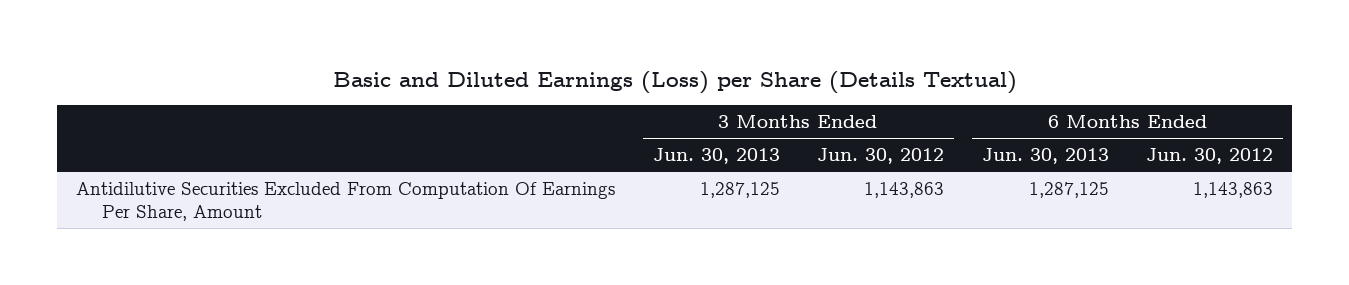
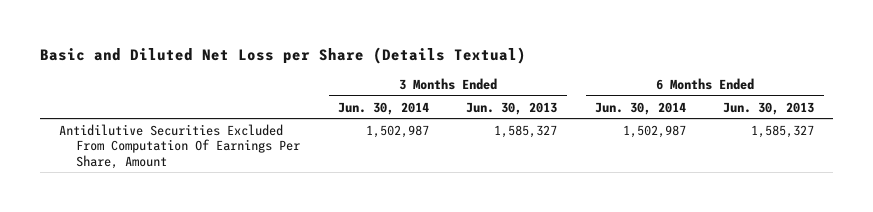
- Basic and Diluted Earnings (Loss) per Share (Details Textual)
+ Basic and Diluted Net Loss per Share (Details Textual)
- | 3 Months Ended Jun. 30, 2013 | 3 Months Ended Jun. 30, 2012 | 6 Months Ended Jun. 30, 2013 | 6 Months Ended Jun. 30, 2012
+ | 3 Months Ended Jun. 30, 2014 | 3 Months Ended Jun. 30, 2013 | 6 Months Ended Jun. 30, 2014 | 6 Months Ended Jun. 30, 2013
- Antidilutive Securities Excluded From Computation Of Earnings Per Share, Amount | 1,287,125 | 1,143,863 | 1,287,125 | 1,143,863
+ Antidilutive Securities Excluded From Computation Of Earnings Per Share, Amount | 1,502,987 | 1,585,327 | 1,502,987 | 1,585,327

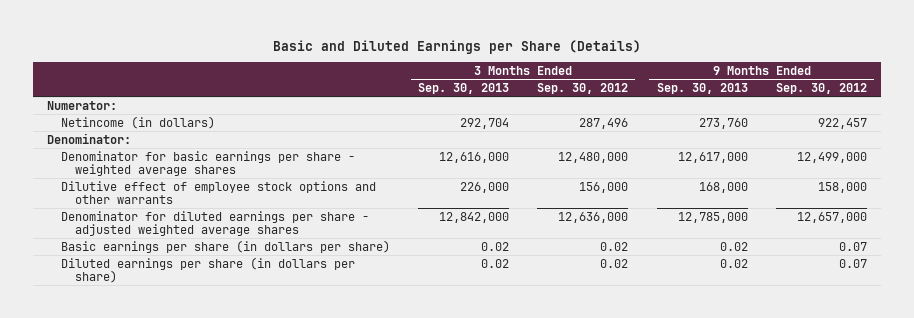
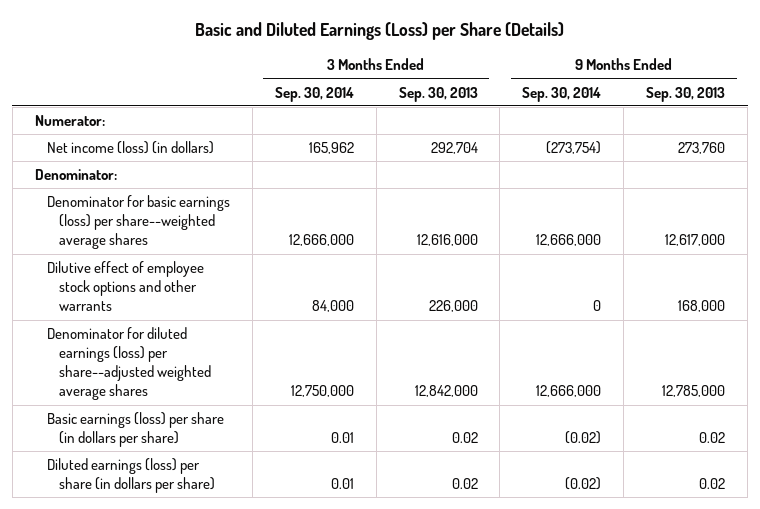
- Basic and Diluted Earnings per Share (Details)
+ Basic and Diluted Earnings (Loss) per Share (Details)
- | 3 Months Ended Sep. 30, 2013 | 3 Months Ended Sep. 30, 2012 | 9 Months Ended Sep. 30, 2013 | 9 Months Ended Sep. 30, 2012
+ | 3 Months Ended Sep. 30, 2014 | 3 Months Ended Sep. 30, 2013 | 9 Months Ended Sep. 30, 2014 | 9 Months Ended Sep. 30, 2013
- Netincome (in dollars) | 292,704 | 287,496 | 273,760 | 922,457
+ Net income (loss) (in dollars) | 165,962 | 292,704 | (273,754) | 273,760
- Denominator for basic earnings per share - weighted average shares | 12,616,000 | 12,480,000 | 12,617,000 | 12,499,000
+ Denominator for basic earnings (loss) per share--weighted average shares | 12,666,000 | 12,616,000 | 12,666,000 | 12,617,000
- Denominator for diluted earnings per share - adjusted weighted average shares | 12,842,000 | 12,636,000 | 12,785,000 | 12,657,000
- Basic earnings per share (in dollars per share) | 0.02 | 0.02 | 0.02 | 0.07
- Diluted earnings per share (in dollars per share) | 0.02 | 0.02 | 0.02 | 0.07
+ Denominator for diluted earnings (loss) per share--adjusted weighted average shares | 12,750,000 | 12,842,000 | 12,666,000 | 12,785,000
+ Basic earnings (loss) per share (in dollars per share) | 0.01 | 0.02 | (0.02) | 0.02
+ Diluted earnings (loss) per share (in dollars per share) | 0.01 | 0.02 | (0.02) | 0.02

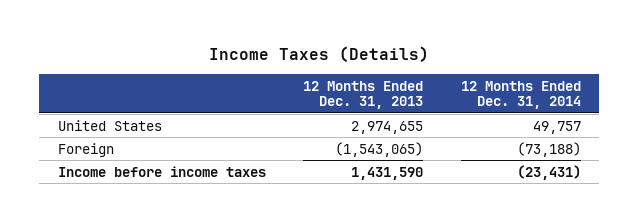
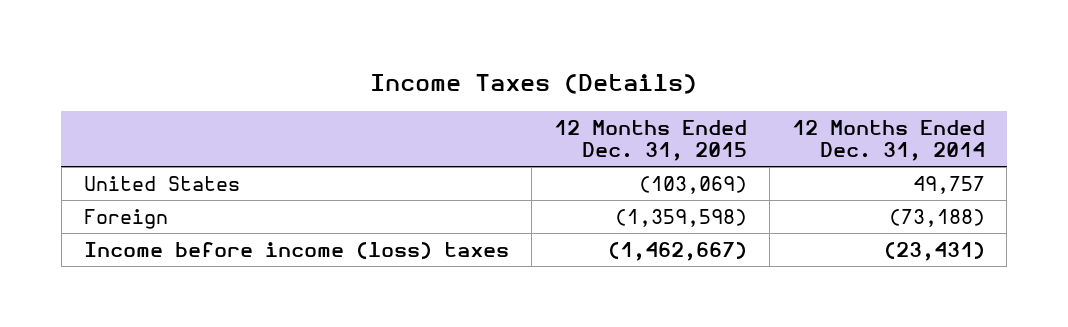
- | 12 Months Ended Dec. 31, 2013 | 12 Months Ended Dec. 31, 2014
+ | 12 Months Ended Dec. 31, 2015 | 12 Months Ended Dec. 31, 2014
- Income before income taxes | 1,431,590 | (23,431)
+ Income before income (loss) taxes | (1,462,667) | (23,431)

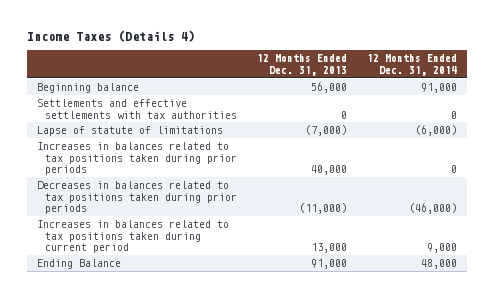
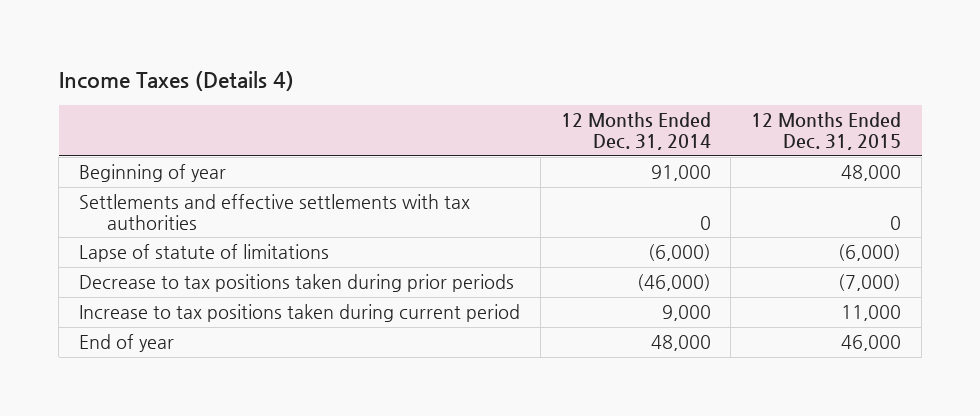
- | 12 Months Ended Dec. 31, 2013 | 12 Months Ended Dec. 31, 2014
+ | 12 Months Ended Dec. 31, 2014 | 12 Months Ended Dec. 31, 2015
- Beginning balance | 56,000 | 91,000
+ Beginning of year | 91,000 | 48,000
- Increases in balances related to tax positions taken during prior periods | 40,000 | 0
- Decreases in balances related to tax positions taken during prior periods | (11,000) | (46,000)
- Increases in balances related to tax positions taken during current period | 13,000 | 9,000
- Ending Balance | 91,000 | 48,000
+ Decrease to tax positions taken during prior periods | (46,000) | (7,000)
+ Increase to tax positions taken during current period | 9,000 | 11,000
+ End of year | 48,000 | 46,000

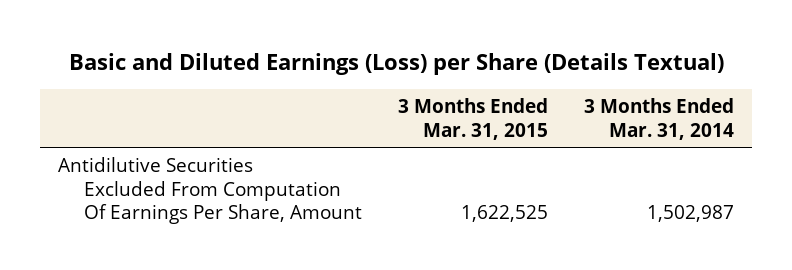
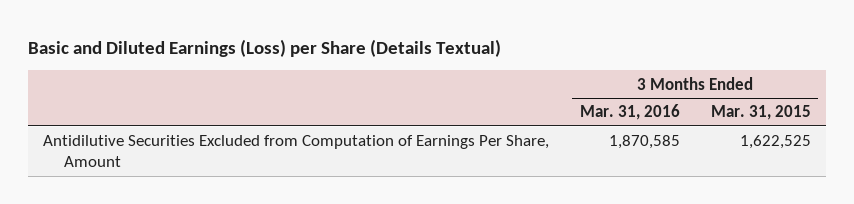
- | 3 Months Ended Mar. 31, 2015 | 3 Months Ended Mar. 31, 2014
+ | 3 Months Ended Mar. 31, 2016 | 3 Months Ended Mar. 31, 2015
- Antidilutive Securities Excluded From Computation Of Earnings Per Share, Amount | 1,622,525 | 1,502,987
+ Antidilutive Securities Excluded from Computation of Earnings Per Share, Amount | 1,870,585 | 1,622,525

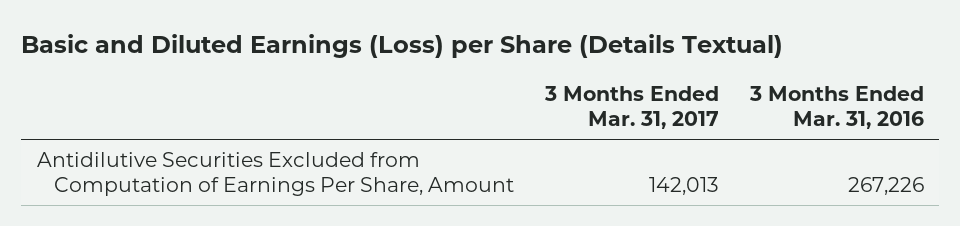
- | 3 Months Ended Mar. 31, 2016 | 3 Months Ended Mar. 31, 2015
+ | 3 Months Ended Mar. 31, 2017 | 3 Months Ended Mar. 31, 2016
- Antidilutive Securities Excluded from Computation of Earnings Per Share, Amount | 1,870,585 | 1,622,525
+ Antidilutive Securities Excluded from Computation of Earnings Per Share, Amount | 142,013 | 267,226

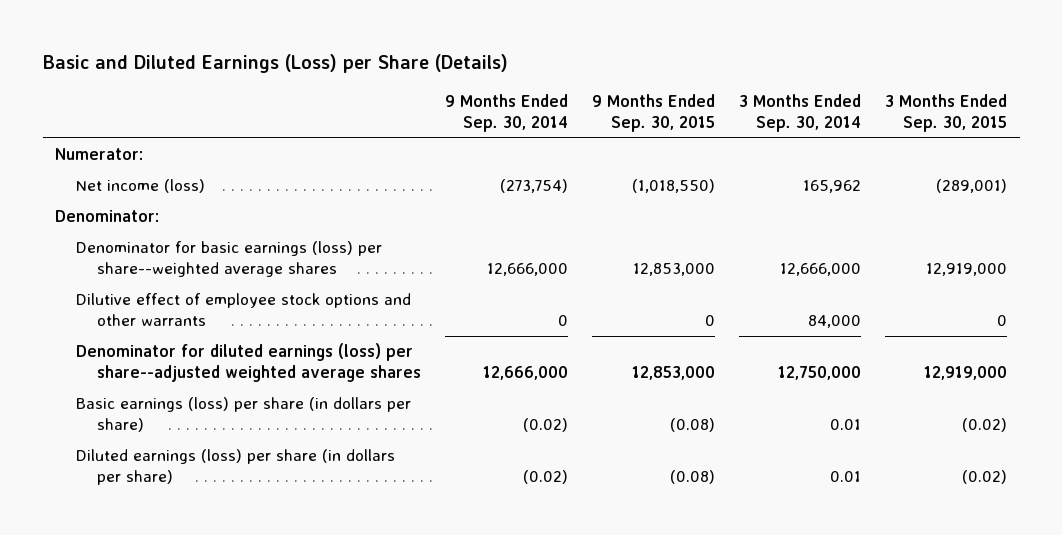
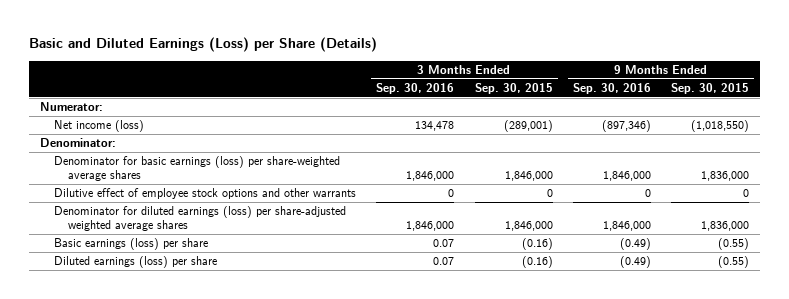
- | 9 Months Ended Sep. 30, 2014 | 9 Months Ended Sep. 30, 2015 | 3 Months Ended Sep. 30, 2014 | 3 Months Ended Sep. 30, 2015
+ | 3 Months Ended Sep. 30, 2016 | 3 Months Ended Sep. 30, 2015 | 9 Months Ended Sep. 30, 2016 | 9 Months Ended Sep. 30, 2015
- Denominator for basic earnings (loss) per share--weighted average shares | 12,666,000 | 12,853,000 | 12,666,000 | 12,919,000
+ Denominator for basic earnings (loss) per share-weighted average shares | 1,846,000 | 1,846,000 | 1,846,000 | 1,836,000
- Denominator for diluted earnings (loss) per share--adjusted weighted average shares | 12,666,000 | 12,853,000 | 12,750,000 | 12,919,000
- Basic earnings (loss) per share (in dollars per share) | (0.02) | (0.08) | 0.01 | (0.02)
- Diluted earnings (loss) per share (in dollars per share) | (0.02) | (0.08) | 0.01 | (0.02)
+ Denominator for diluted earnings (loss) per share-adjusted weighted average shares | 1,846,000 | 1,846,000 | 1,846,000 | 1,836,000
+ Basic earnings (loss) per share | 0.07 | (0.16) | (0.49) | (0.55)
+ Diluted earnings (loss) per share | 0.07 | (0.16) | (0.49) | (0.55)

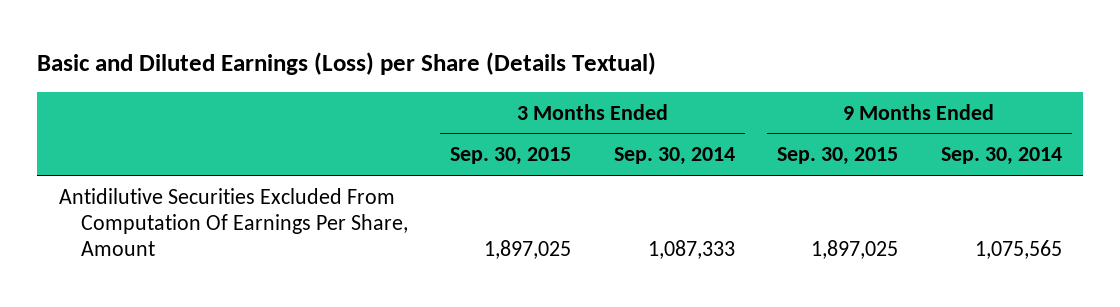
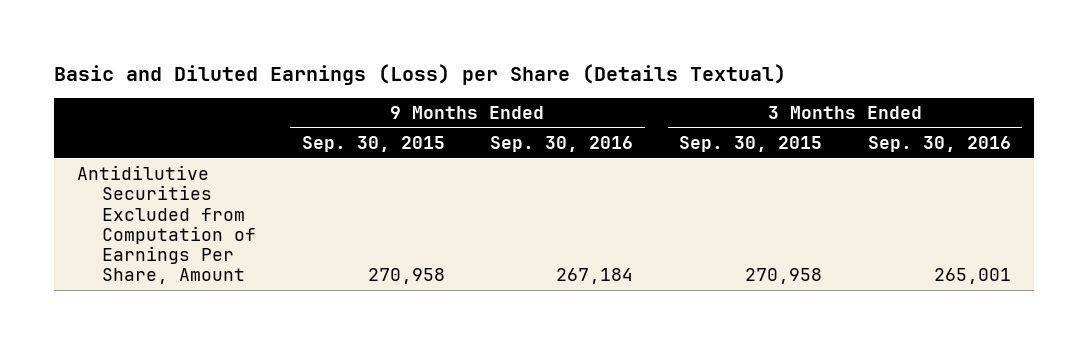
- | 3 Months Ended Sep. 30, 2015 | 3 Months Ended Sep. 30, 2014 | 9 Months Ended Sep. 30, 2015 | 9 Months Ended Sep. 30, 2014
+ | 9 Months Ended Sep. 30, 2015 | 9 Months Ended Sep. 30, 2016 | 3 Months Ended Sep. 30, 2015 | 3 Months Ended Sep. 30, 2016
- Antidilutive Securities Excluded From Computation Of Earnings Per Share, Amount | 1,897,025 | 1,087,333 | 1,897,025 | 1,075,565
+ Antidilutive Securities Excluded from Computation of Earnings Per Share, Amount | 270,958 | 267,184 | 270,958 | 265,001

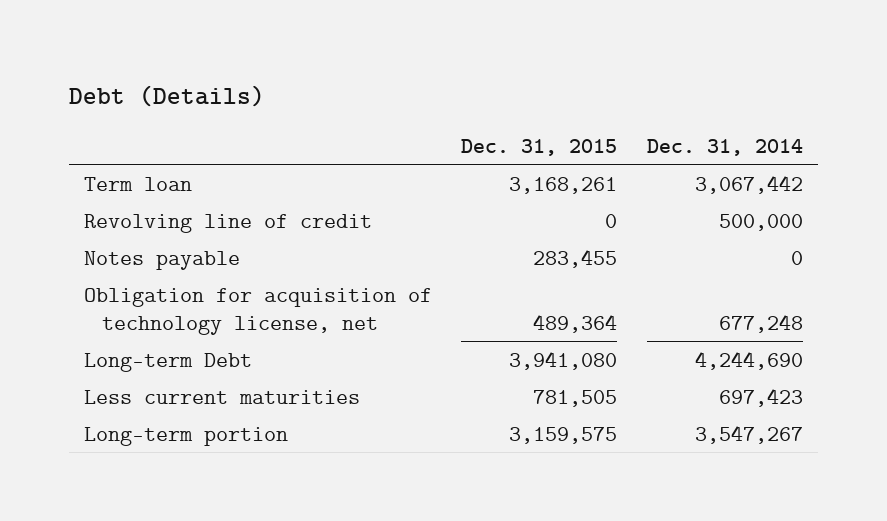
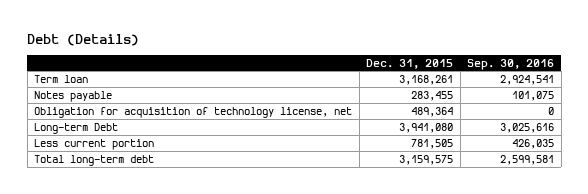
- | Dec. 31, 2015 | Dec. 31, 2014
+ | Dec. 31, 2015 | Sep. 30, 2016
- Revolving line of credit | 0 | 500,000
- Less current maturities | 781,505 | 697,423
- Long-term portion | 3,159,575 | 3,547,267
+ Less current portion | 781,505 | 426,035
+ Total long-term debt | 3,159,575 | 2,599,581

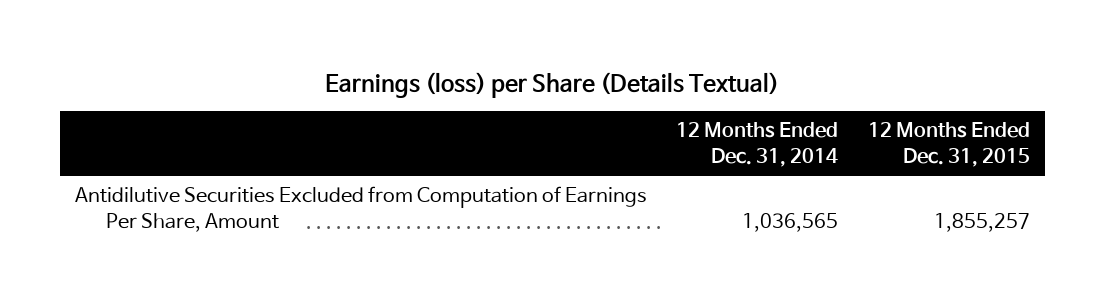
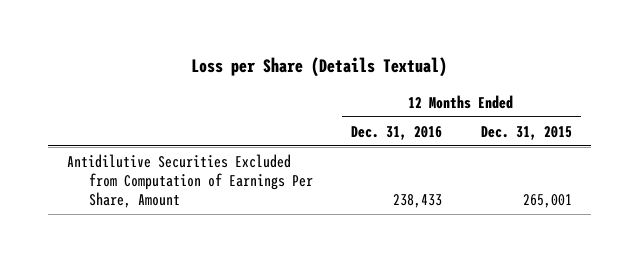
- Earnings (loss) per Share (Details Textual)
+ Loss per Share (Details Textual)
- | 12 Months Ended Dec. 31, 2014 | 12 Months Ended Dec. 31, 2015
+ | 12 Months Ended Dec. 31, 2016 | 12 Months Ended Dec. 31, 2015
- Antidilutive Securities Excluded from Computation of Earnings Per Share, Amount | 1,036,565 | 1,855,257
+ Antidilutive Securities Excluded from Computation of Earnings Per Share, Amount | 238,433 | 265,001

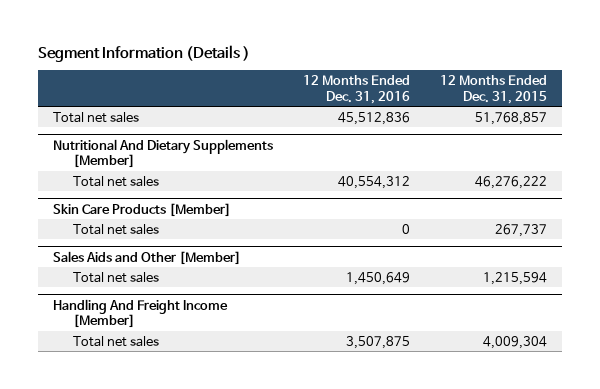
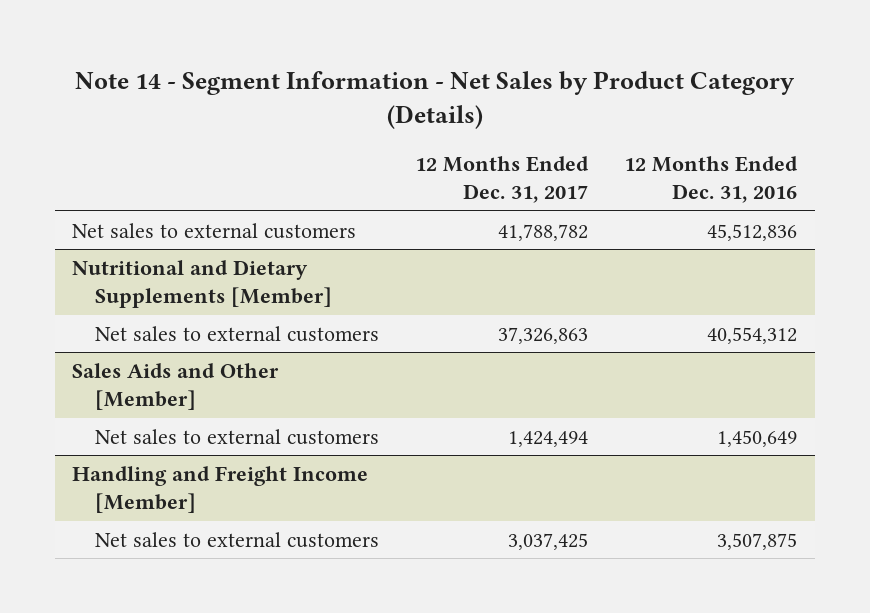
- Segment Information (Details )
+ Note 14 - Segment Information - Net Sales by Product Category (Details)
- | 12 Months Ended Dec. 31, 2016 | 12 Months Ended Dec. 31, 2015
+ | 12 Months Ended Dec. 31, 2017 | 12 Months Ended Dec. 31, 2016
- Total net sales | 45,512,836 | 51,768,857
- Nutritional And Dietary Supplements [Member]
- Total net sales | 40,554,312 | 46,276,222
- Skin Care Products [Member]
- Total net sales | 0 | 267,737
+ Net sales to external customers | 41,788,782 | 45,512,836
+ Nutritional and Dietary Supplements [Member]
+ Net sales to external customers | 37,326,863 | 40,554,312
@ Sales Aids and Other [Member]
- Total net sales | 1,450,649 | 1,215,594
- Handling And Freight Income [Member]
- Total net sales | 3,507,875 | 4,009,304
@ Sales Aids and Other [Member]
+ Net sales to external customers | 1,424,494 | 1,450,649
+ Handling and Freight Income [Member]
+ Net sales to external customers | 3,037,425 | 3,507,875

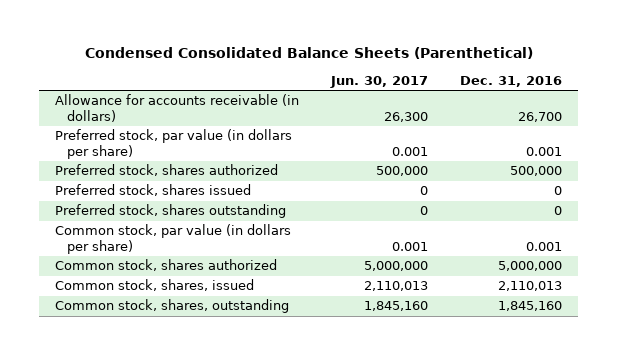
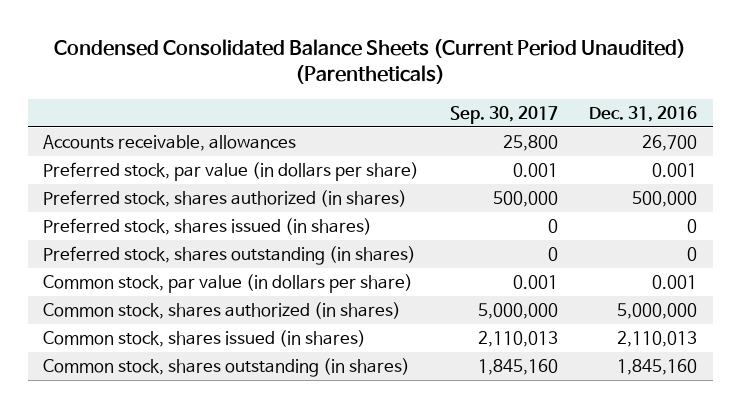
- Condensed Consolidated Balance Sheets (Parenthetical)
+ Condensed Consolidated Balance Sheets (Current Period Unaudited) (Parentheticals)
- | Jun. 30, 2017 | Dec. 31, 2016
+ | Sep. 30, 2017 | Dec. 31, 2016
- Allowance for accounts receivable (in dollars) | 26,300 | 26,700
+ Accounts receivable, allowances | 25,800 | 26,700
- Preferred stock, shares authorized | 500,000 | 500,000
- Preferred stock, shares issued | 0 | 0
- Preferred stock, shares outstanding | 0 | 0
+ Preferred stock, shares authorized (in shares) | 500,000 | 500,000
+ Preferred stock, shares issued (in shares) | 0 | 0
+ Preferred stock, shares outstanding (in shares) | 0 | 0
- Common stock, shares authorized | 5,000,000 | 5,000,000
- Common stock, shares, issued | 2,110,013 | 2,110,013
- Common stock, shares, outstanding | 1,845,160 | 1,845,160
+ Common stock, shares authorized (in shares) | 5,000,000 | 5,000,000
+ Common stock, shares issued (in shares) | 2,110,013 | 2,110,013
+ Common stock, shares outstanding (in shares) | 1,845,160 | 1,845,160

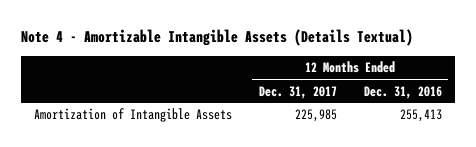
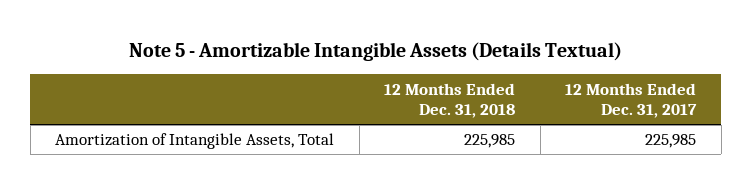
- Note 4 - Amortizable Intangible Assets (Details Textual)
+ Note 5 - Amortizable Intangible Assets (Details Textual)
- | 12 Months Ended Dec. 31, 2017 | 12 Months Ended Dec. 31, 2016
+ | 12 Months Ended Dec. 31, 2018 | 12 Months Ended Dec. 31, 2017
- Amortization of Intangible Assets | 225,985 | 255,413
+ Amortization of Intangible Assets, Total | 225,985 | 225,985

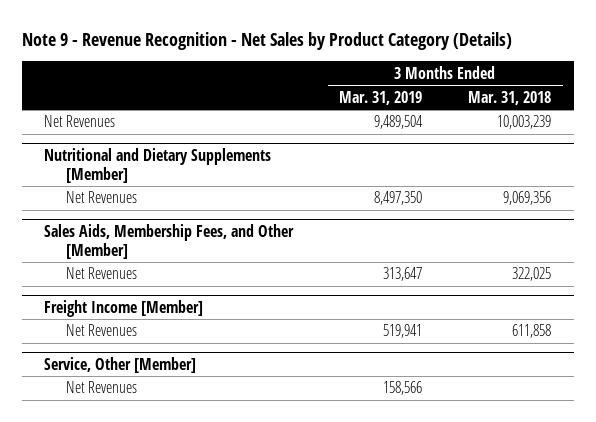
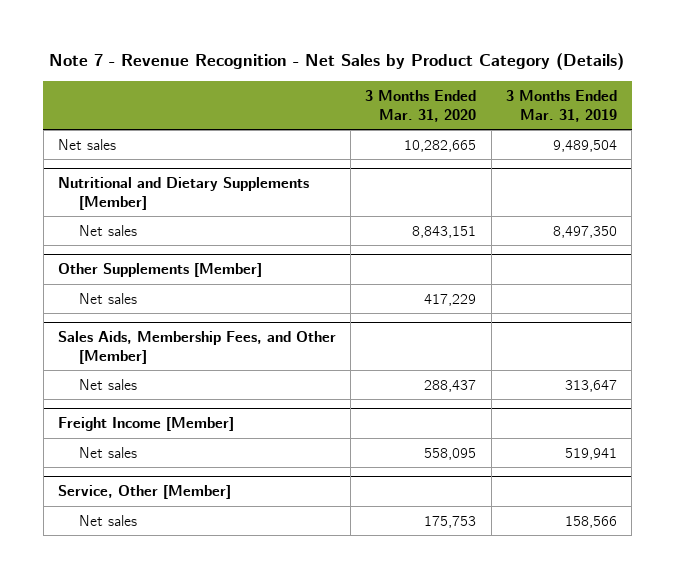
- Note 9 - Revenue Recognition - Net Sales by Product Category (Details)
+ Note 7 - Revenue Recognition - Net Sales by Product Category (Details)
- | 3 Months Ended Mar. 31, 2019 | 3 Months Ended Mar. 31, 2018
+ | 3 Months Ended Mar. 31, 2020 | 3 Months Ended Mar. 31, 2019
- Net Revenues | 9,489,504 | 10,003,239
+ Net sales | 10,282,665 | 9,489,504
@ Nutritional and Dietary Supplements [Member]
- Net Revenues | 8,497,350 | 9,069,356
+ Net sales | 8,843,151 | 8,497,350
+ Other Supplements [Member]
+ Net sales | 417,229 |
@ Sales Aids, Membership Fees, and Other [Member]
- Net Revenues | 313,647 | 322,025
+ Net sales | 288,437 | 313,647
@ Freight Income [Member]
- Net Revenues | 519,941 | 611,858
+ Net sales | 558,095 | 519,941
@ Service, Other [Member]
- Net Revenues | 158,566 |
+ Net sales | 175,753 | 158,566

